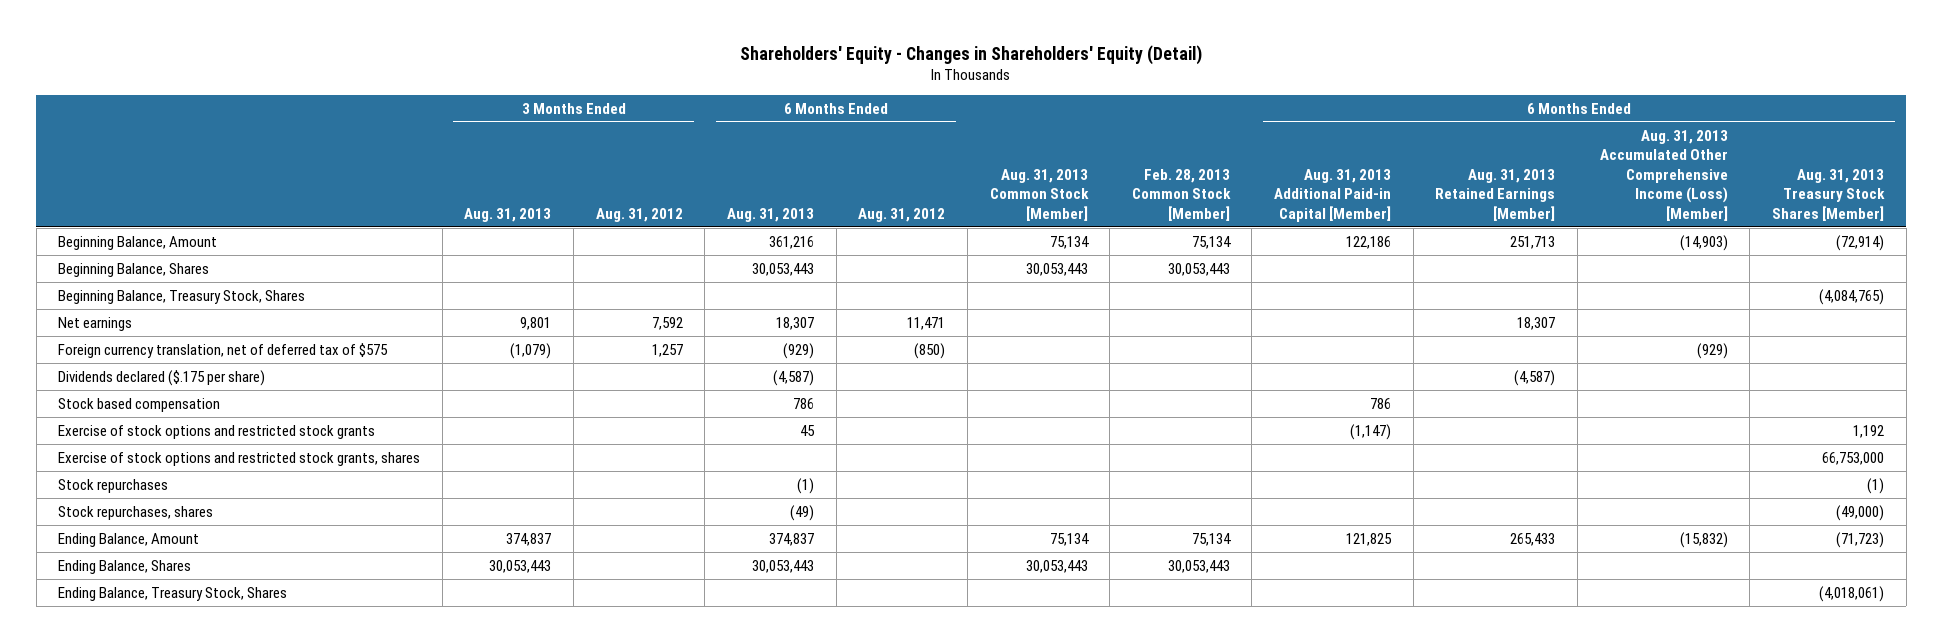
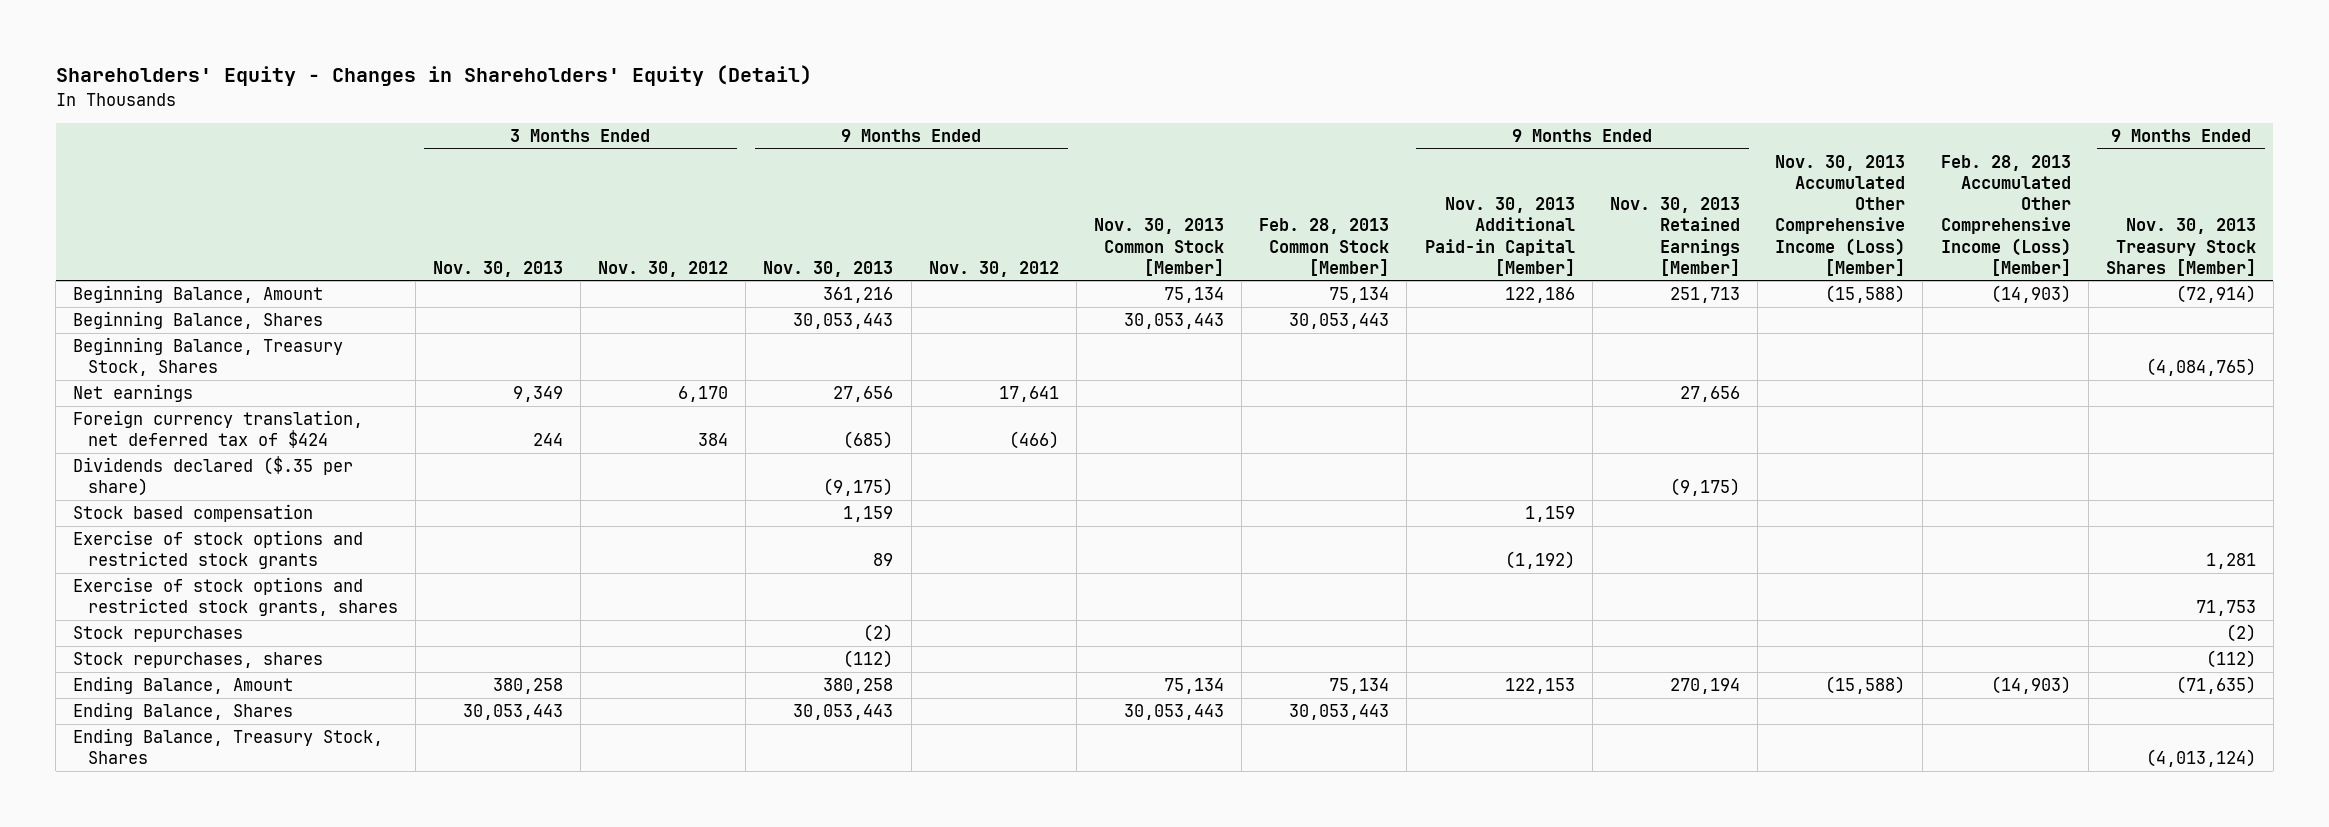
- | 3 Months Ended Aug. 31, 2013 | 3 Months Ended Aug. 31, 2012 | 6 Months Ended Aug. 31, 2013 | 6 Months Ended Aug. 31, 2012 | Aug. 31, 2013 Common Stock [Member] | Feb. 28, 2013 Common Stock [Member] | 6 Months Ended Aug. 31, 2013 Additional Paid-in Capital [Member] | 6 Months Ended Aug. 31, 2013 Retained Earnings [Member] | 6 Months Ended Aug. 31, 2013 Accumulated Other Comprehensive Income (Loss) [Member] | 6 Months Ended Aug. 31, 2013 Treasury Stock Shares [Member]
+ | 3 Months Ended Nov. 30, 2013 | 3 Months Ended Nov. 30, 2012 | 9 Months Ended Nov. 30, 2013 | 9 Months Ended Nov. 30, 2012 | Nov. 30, 2013 Common Stock [Member] | Feb. 28, 2013 Common Stock [Member] | 9 Months Ended Nov. 30, 2013 Additional Paid-in Capital [Member] | 9 Months Ended Nov. 30, 2013 Retained Earnings [Member] | Nov. 30, 2013 Accumulated Other Comprehensive Income (Loss) [Member] | Feb. 28, 2013 Accumulated Other Comprehensive Income (Loss) [Member] | 9 Months Ended Nov. 30, 2013 Treasury Stock Shares [Member]
- Foreign currency translation, net of deferred tax of $575 | (1,079) | 1,257 | (929) | (850) | | | | | (929) |
- Dividends declared ($.175 per share) | | | (4,587) | | | | | (4,587) | |
+ Foreign currency translation, net deferred tax of $424 | 244 | 384 | (685) | (466) | | | | | | |
+ Dividends declared ($.35 per share) | | | (9,175) | | | | | (9,175) | | |

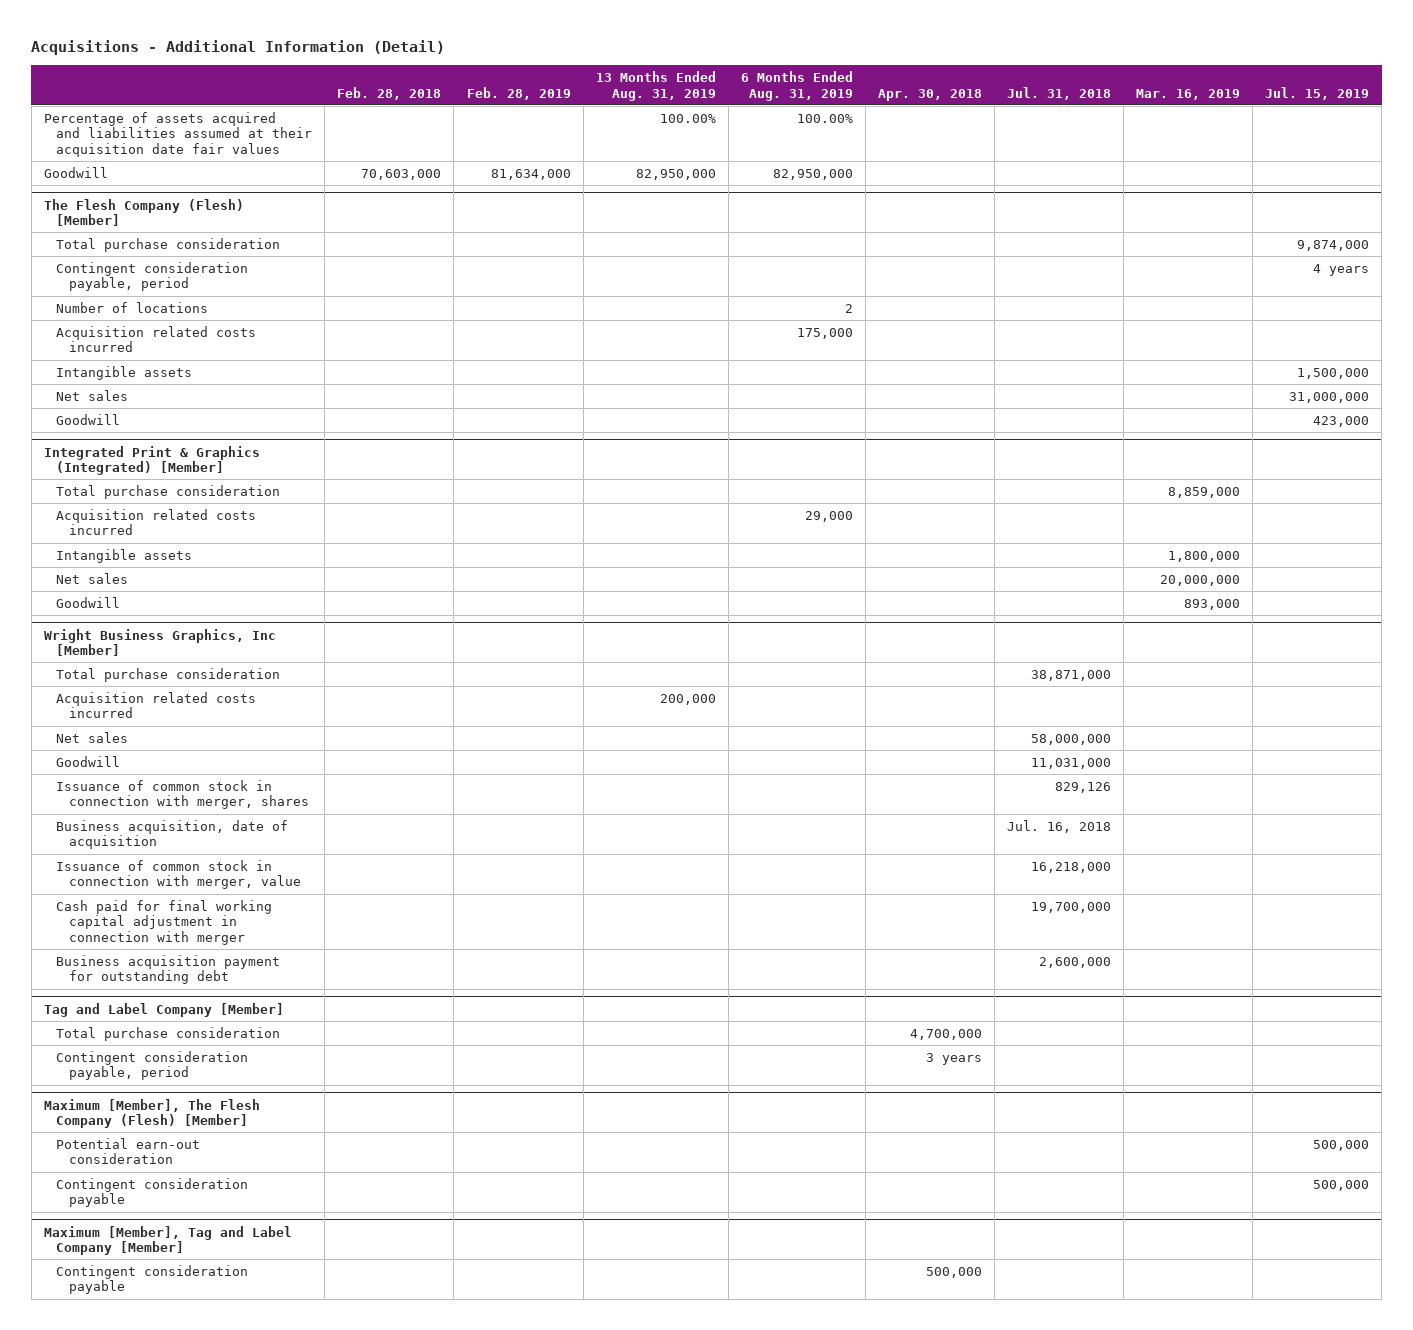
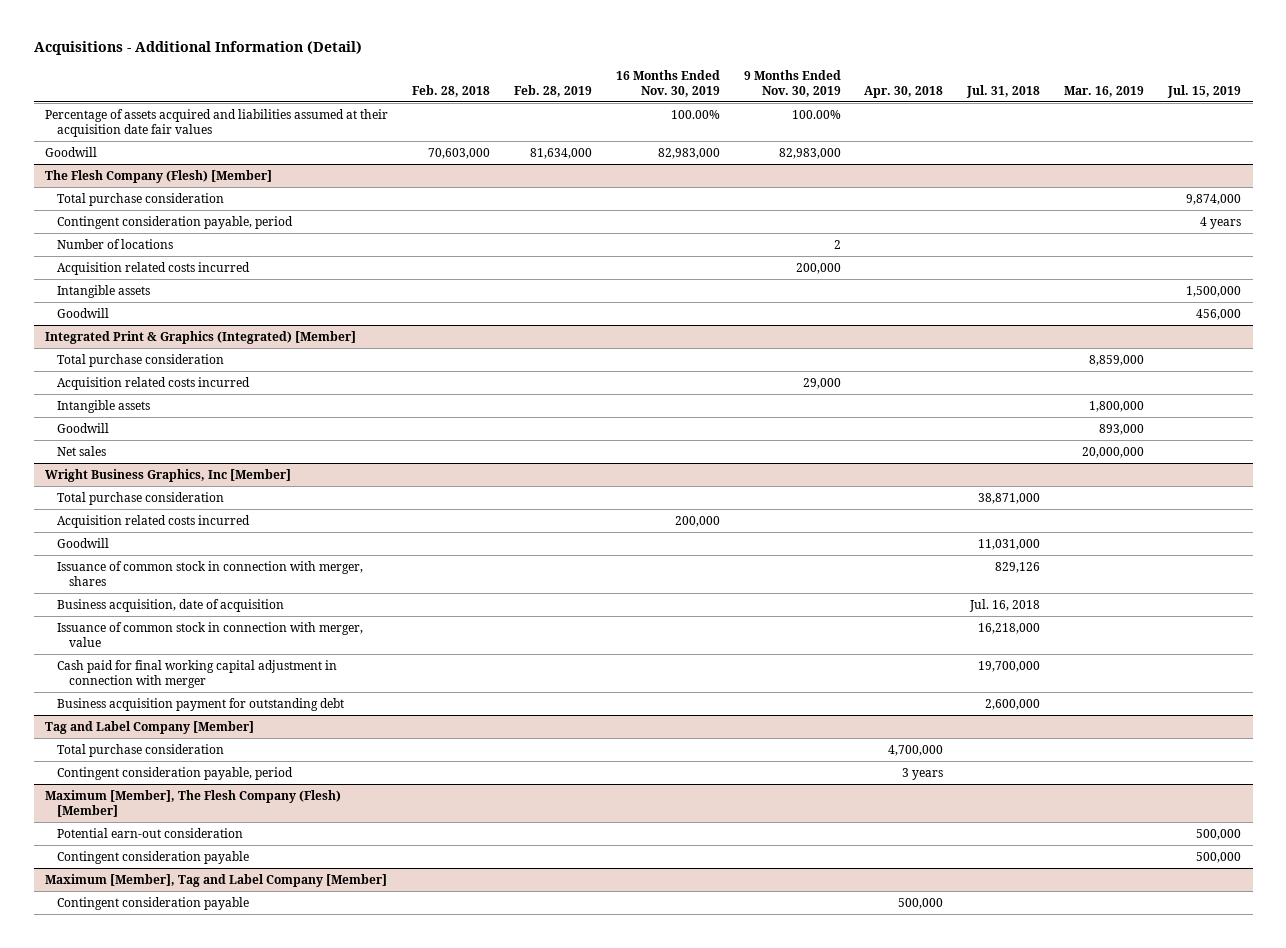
- | Feb. 28, 2018 | Feb. 28, 2019 | 13 Months Ended Aug. 31, 2019 | 6 Months Ended Aug. 31, 2019 | Apr. 30, 2018 | Jul. 31, 2018 | Mar. 16, 2019 | Jul. 15, 2019
+ | Feb. 28, 2018 | Feb. 28, 2019 | 16 Months Ended Nov. 30, 2019 | 9 Months Ended Nov. 30, 2019 | Apr. 30, 2018 | Jul. 31, 2018 | Mar. 16, 2019 | Jul. 15, 2019
@ The Flesh Company (Flesh) [Member]
- Net sales | | | | | | | | 31,000,000
- Goodwill | | | | | | | | 423,000
+ Goodwill | | | | | | | | 456,000
@ Integrated Print & Graphics (Integrated) [Member]
moved down: Net sales | | | | | | | 20,000,000 |
@ Wright Business Graphics, Inc [Member]
- Net sales | | | | | | 58,000,000 | |

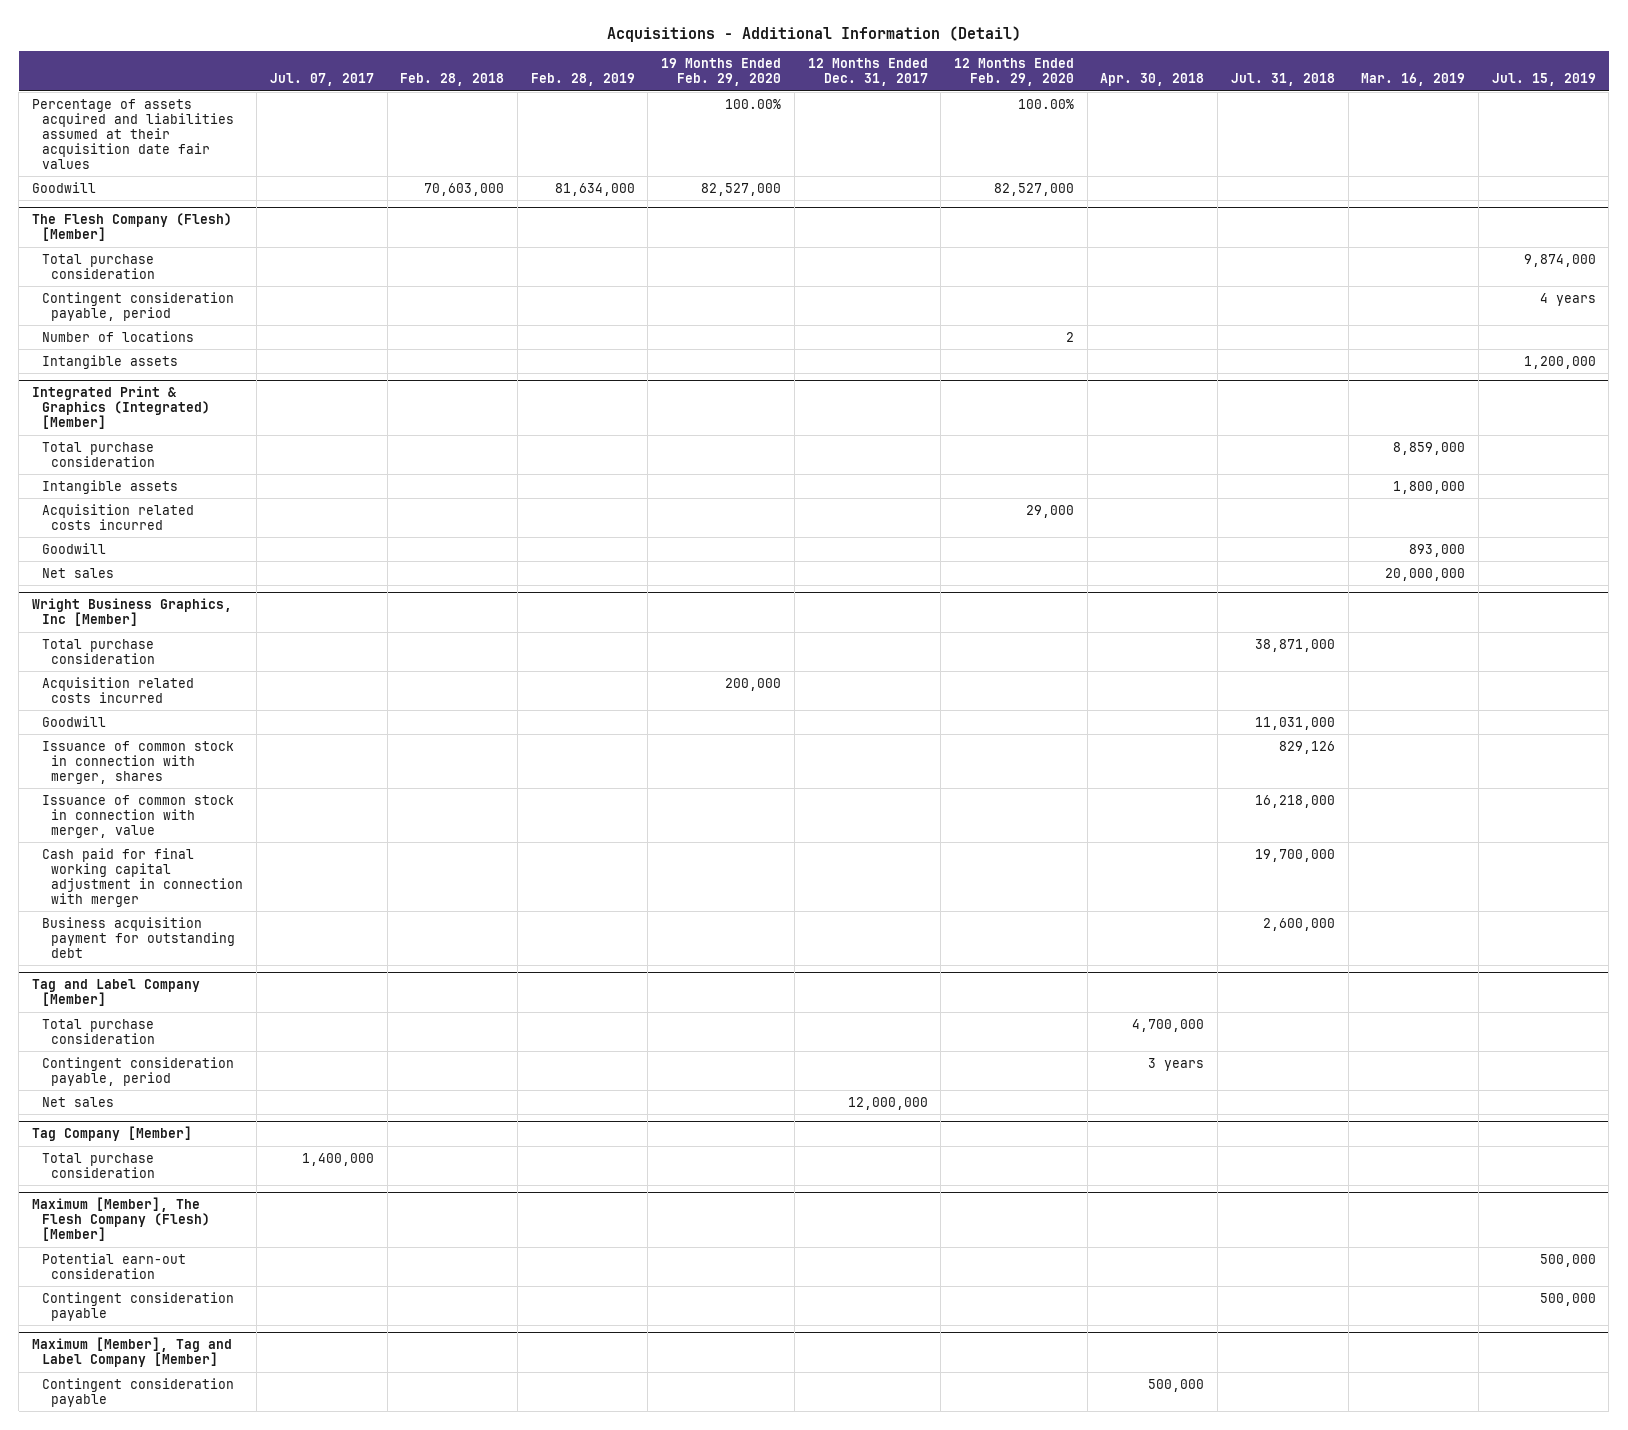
- | Feb. 28, 2018 | Feb. 28, 2019 | 16 Months Ended Nov. 30, 2019 | 9 Months Ended Nov. 30, 2019 | Apr. 30, 2018 | Jul. 31, 2018 | Mar. 16, 2019 | Jul. 15, 2019
+ | Jul. 07, 2017 | Feb. 28, 2018 | Feb. 28, 2019 | 19 Months Ended Feb. 29, 2020 | 12 Months Ended Dec. 31, 2017 | 12 Months Ended Feb. 29, 2020 | Apr. 30, 2018 | Jul. 31, 2018 | Mar. 16, 2019 | Jul. 15, 2019
@ The Flesh Company (Flesh) [Member]
- Acquisition related costs incurred | | | | 200,000 | | | |
- Intangible assets | | | | | | | | 1,500,000
- Goodwill | | | | | | | | 456,000
+ Intangible assets | | | | | | | | | | 1,200,000
@ Integrated Print & Graphics (Integrated) [Member]
moved down: Acquisition related costs incurred | | | | | | 29,000 | | | |
@ Wright Business Graphics, Inc [Member]
- Business acquisition, date of acquisition | | | | | | Jul. 16, 2018 | |
@ Tag and Label Company [Member]
+ Net sales | | | | | 12,000,000 | | | | |
+ Tag Company [Member]
+ Total purchase consideration | 1,400,000 | | | | | | | | |

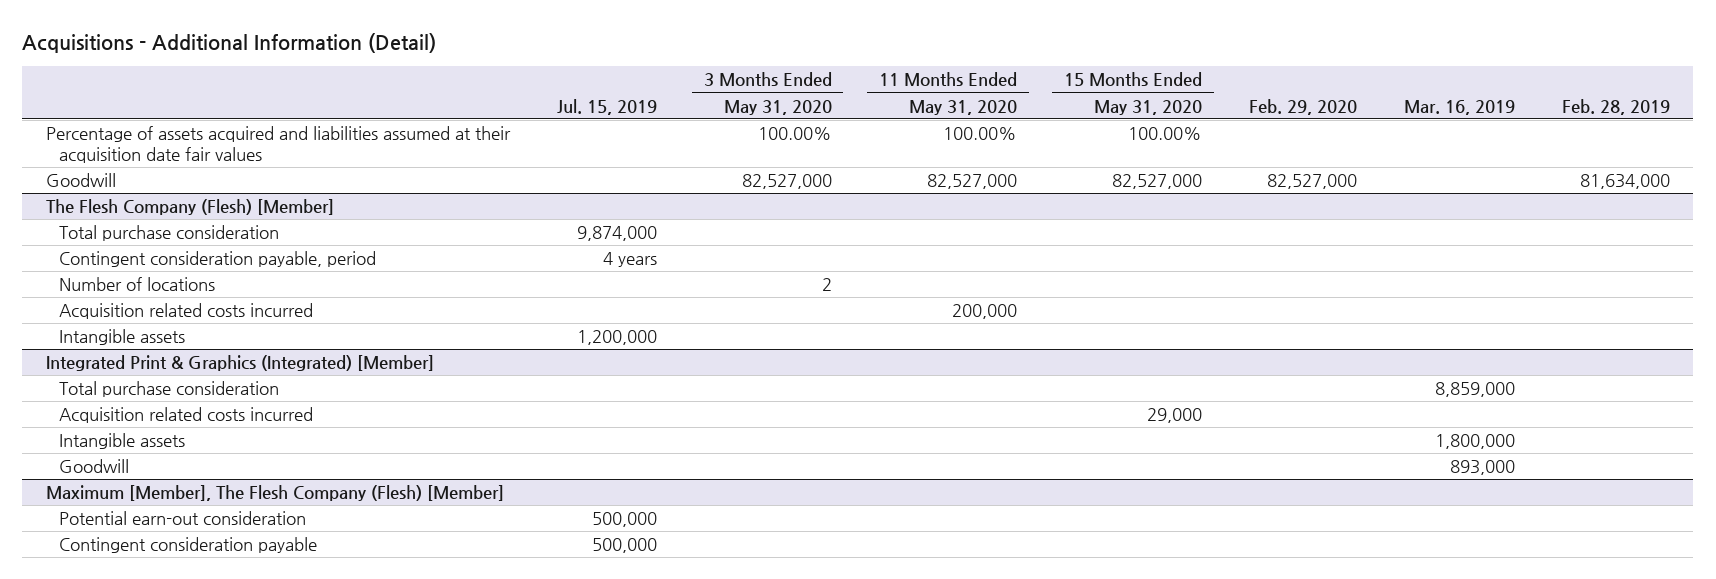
- | Jul. 07, 2017 | Feb. 28, 2018 | Feb. 28, 2019 | 19 Months Ended Feb. 29, 2020 | 12 Months Ended Dec. 31, 2017 | 12 Months Ended Feb. 29, 2020 | Apr. 30, 2018 | Jul. 31, 2018 | Mar. 16, 2019 | Jul. 15, 2019
+ | Jul. 15, 2019 | 3 Months Ended May 31, 2020 | 11 Months Ended May 31, 2020 | 15 Months Ended May 31, 2020 | Feb. 29, 2020 | Mar. 16, 2019 | Feb. 28, 2019
@ The Flesh Company (Flesh) [Member]
+ Acquisition related costs incurred | | | 200,000 | | | |
@ Integrated Print & Graphics (Integrated) [Member]
moved down: Intangible assets | | | | | | 1,800,000 |
- Net sales | | | | | | | | | 20,000,000 |
- Wright Business Graphics, Inc [Member]
- Total purchase consideration | | | | | | | | 38,871,000 | |
- Acquisition related costs incurred | | | | 200,000 | | | | | |
- Goodwill | | | | | | | | 11,031,000 | |
- Issuance of common stock in connection with merger, shares | | | | | | | | 829,126 | |
- Issuance of common stock in connection with merger, value | | | | | | | | 16,218,000 | |
- Cash paid for final working capital adjustment in connection with merger | | | | | | | | 19,700,000 | |
- Business acquisition payment for outstanding debt | | | | | | | | 2,600,000 | |
- Tag and Label Company [Member]
- Total purchase consideration | | | | | | | 4,700,000 | | |
- Contingent consideration payable, period | | | | | | | 3 years | | |
- Net sales | | | | | 12,000,000 | | | | |
- Tag Company [Member]
- Total purchase consideration | 1,400,000 | | | | | | | | |
- Maximum [Member], Tag and Label Company [Member]
- Contingent consideration payable | | | | | | | 500,000 | | |

